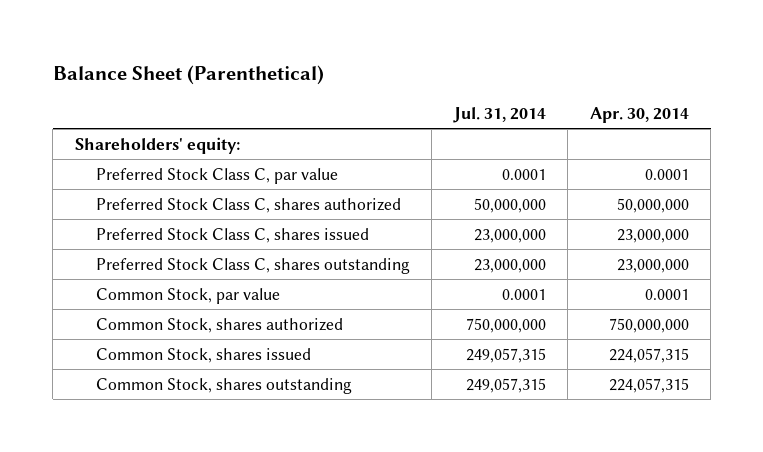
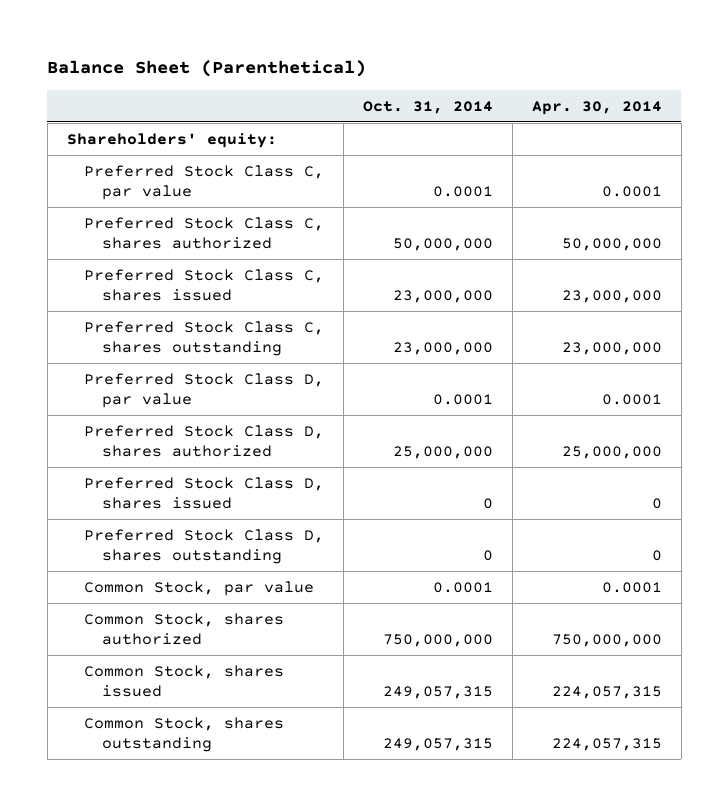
- | Jul. 31, 2014 | Apr. 30, 2014
+ | Oct. 31, 2014 | Apr. 30, 2014
+ Preferred Stock Class D, par value | 0.0001 | 0.0001
+ Preferred Stock Class D, shares authorized | 25,000,000 | 25,000,000
+ Preferred Stock Class D, shares issued | 0 | 0
+ Preferred Stock Class D, shares outstanding | 0 | 0

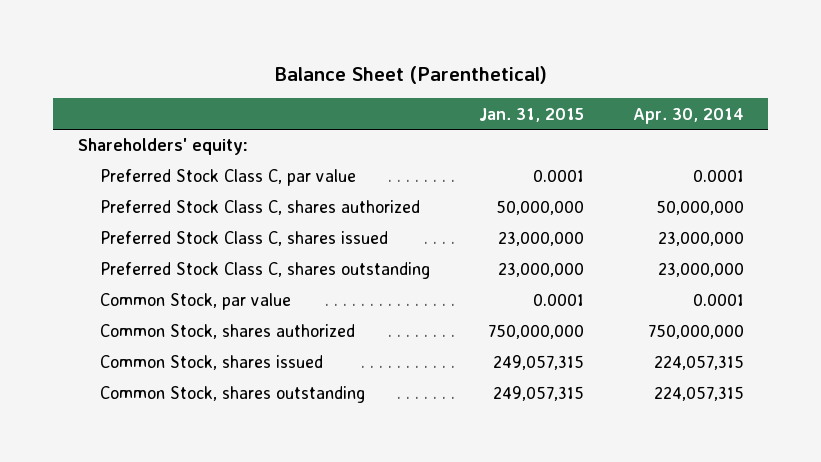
- | Oct. 31, 2014 | Apr. 30, 2014
+ | Jan. 31, 2015 | Apr. 30, 2014
- Preferred Stock Class D, par value | 0.0001 | 0.0001
- Preferred Stock Class D, shares authorized | 25,000,000 | 25,000,000
- Preferred Stock Class D, shares issued | 0 | 0
- Preferred Stock Class D, shares outstanding | 0 | 0

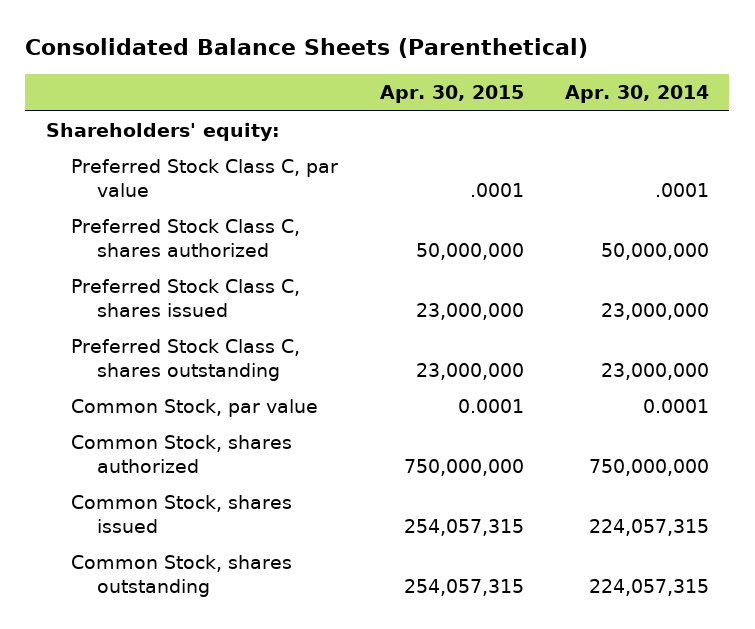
- Balance Sheet (Parenthetical)
+ Consolidated Balance Sheets (Parenthetical)
- | Jan. 31, 2015 | Apr. 30, 2014
+ | Apr. 30, 2015 | Apr. 30, 2014
- Preferred Stock Class C, par value | 0.0001 | 0.0001
+ Preferred Stock Class C, par value | .0001 | .0001

